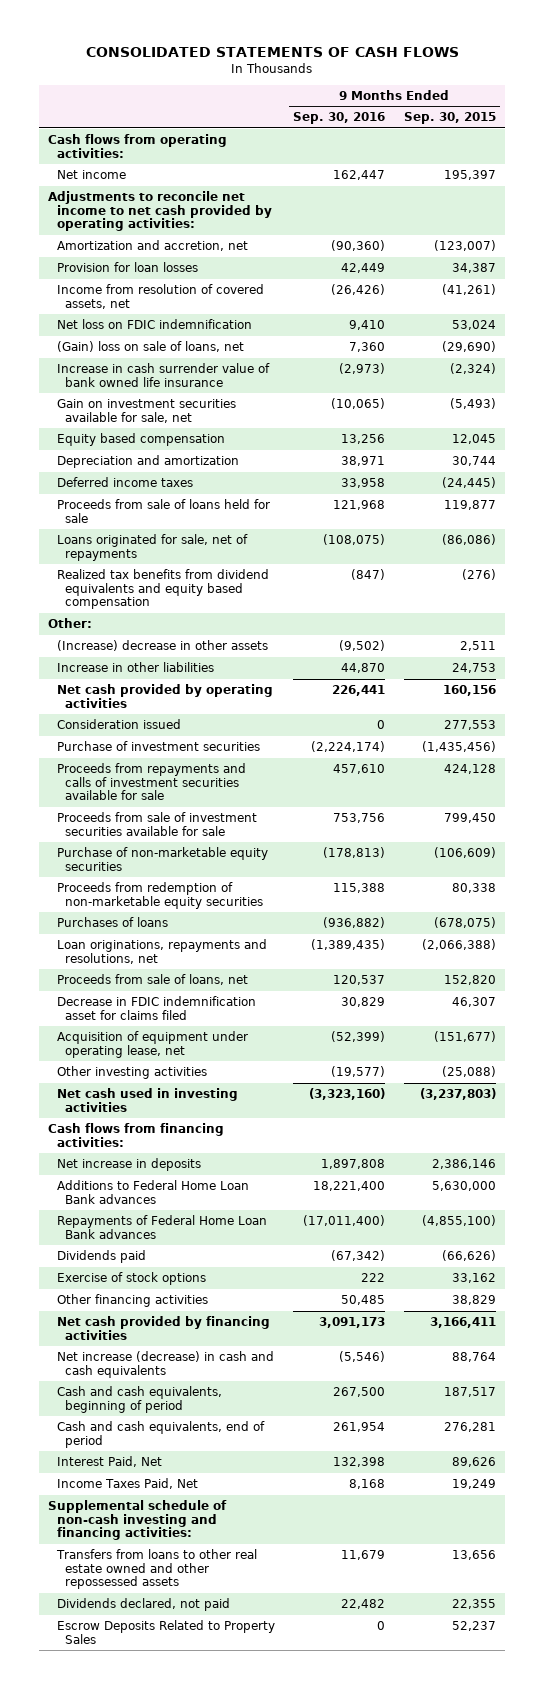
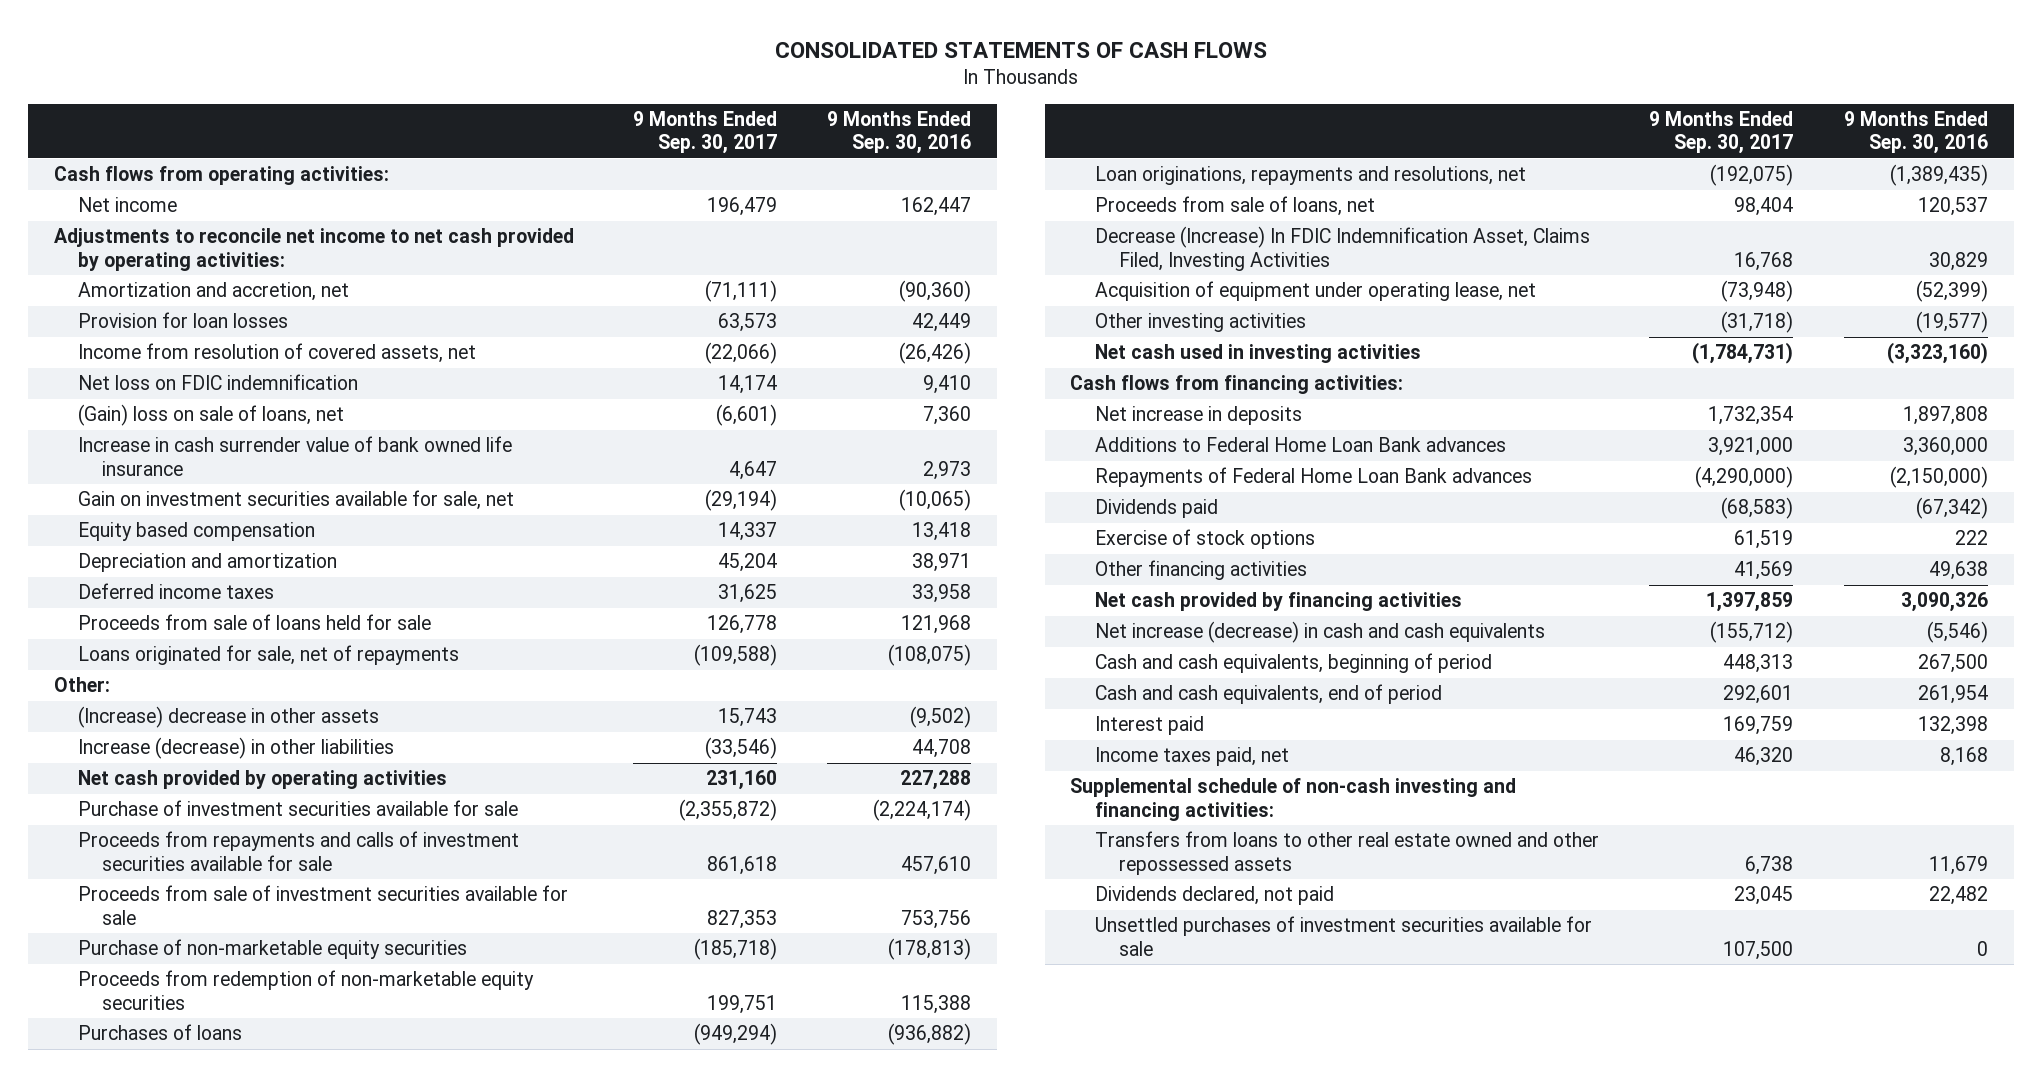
- | 9 Months Ended Sep. 30, 2016 | 9 Months Ended Sep. 30, 2015
+ | 9 Months Ended Sep. 30, 2017 | 9 Months Ended Sep. 30, 2016
- Increase in cash surrender value of bank owned life insurance | (2,973) | (2,324)
+ Increase in cash surrender value of bank owned life insurance | 4,647 | 2,973
- Equity based compensation | 13,256 | 12,045
+ Equity based compensation | 14,337 | 13,418
- Realized tax benefits from dividend equivalents and equity based compensation | (847) | (276)
- Increase in other liabilities | 44,870 | 24,753
- Net cash provided by operating activities | 226,441 | 160,156
- Consideration issued | 0 | 277,553
- Purchase of investment securities | (2,224,174) | (1,435,456)
+ Increase (decrease) in other liabilities | (33,546) | 44,708
+ Net cash provided by operating activities | 231,160 | 227,288
+ Purchase of investment securities available for sale | (2,355,872) | (2,224,174)
- Decrease in FDIC indemnification asset for claims filed | 30,829 | 46,307
+ Decrease (Increase) In FDIC Indemnification Asset, Claims Filed, Investing Activities | 16,768 | 30,829
- Additions to Federal Home Loan Bank advances | 18,221,400 | 5,630,000
- Repayments of Federal Home Loan Bank advances | (17,011,400) | (4,855,100)
+ Additions to Federal Home Loan Bank advances | 3,921,000 | 3,360,000
+ Repayments of Federal Home Loan Bank advances | (4,290,000) | (2,150,000)
- Other financing activities | 50,485 | 38,829
- Net cash provided by financing activities | 3,091,173 | 3,166,411
+ Other financing activities | 41,569 | 49,638
+ Net cash provided by financing activities | 1,397,859 | 3,090,326
- Interest Paid, Net | 132,398 | 89,626
- Income Taxes Paid, Net | 8,168 | 19,249
+ Interest paid | 169,759 | 132,398
+ Income taxes paid, net | 46,320 | 8,168
- Escrow Deposits Related to Property Sales | 0 | 52,237
+ Unsettled purchases of investment securities available for sale | 107,500 | 0

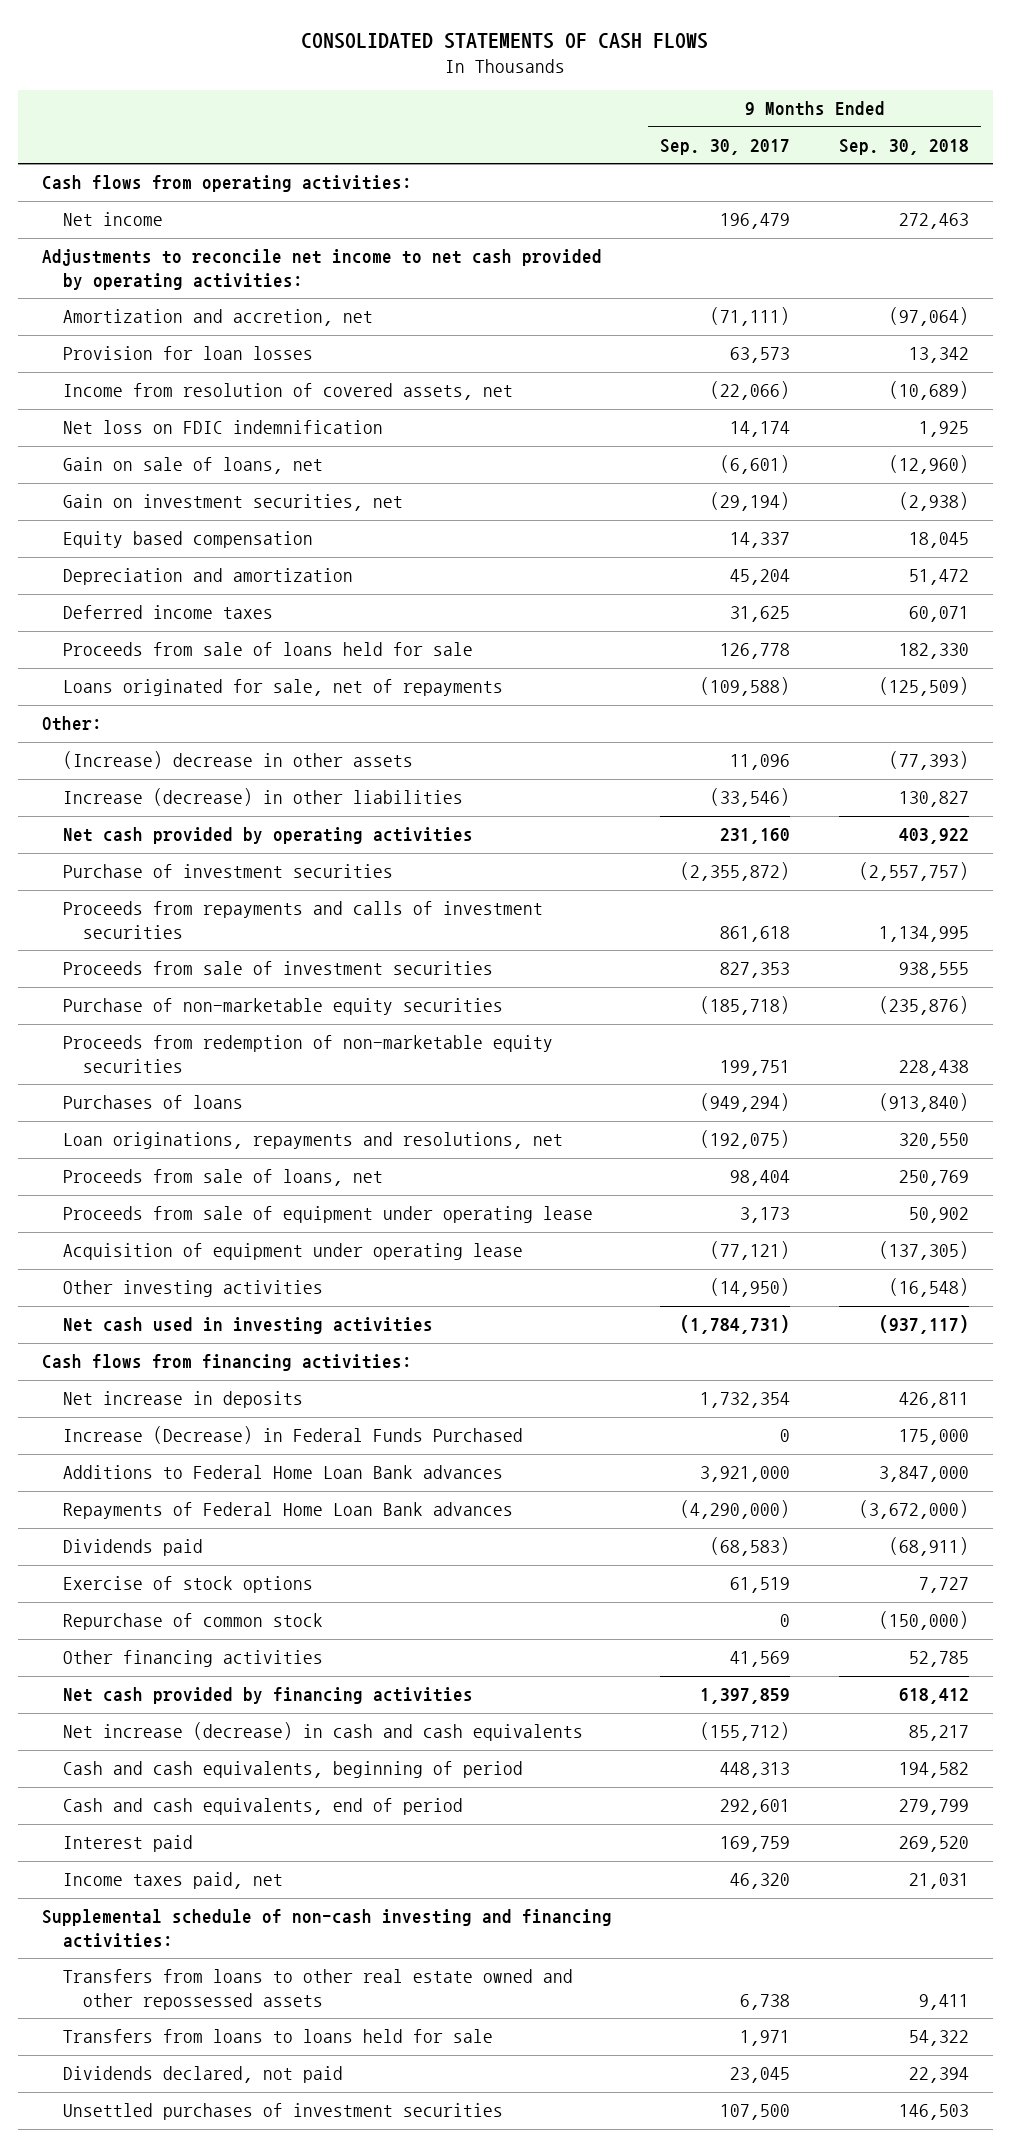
- | 9 Months Ended Sep. 30, 2017 | 9 Months Ended Sep. 30, 2016
+ | 9 Months Ended Sep. 30, 2017 | 9 Months Ended Sep. 30, 2018
- (Gain) loss on sale of loans, net | (6,601) | 7,360
- Increase in cash surrender value of bank owned life insurance | 4,647 | 2,973
- Gain on investment securities available for sale, net | (29,194) | (10,065)
+ Gain on sale of loans, net | (6,601) | (12,960)
+ Gain on investment securities, net | (29,194) | (2,938)
- (Increase) decrease in other assets | 15,743 | (9,502)
+ (Increase) decrease in other assets | 11,096 | (77,393)
- Purchase of investment securities available for sale | (2,355,872) | (2,224,174)
- Proceeds from repayments and calls of investment securities available for sale | 861,618 | 457,610
- Proceeds from sale of investment securities available for sale | 827,353 | 753,756
+ Purchase of investment securities | (2,355,872) | (2,557,757)
+ Proceeds from repayments and calls of investment securities | 861,618 | 1,134,995
+ Proceeds from sale of investment securities | 827,353 | 938,555
- Decrease (Increase) In FDIC Indemnification Asset, Claims Filed, Investing Activities | 16,768 | 30,829
- Acquisition of equipment under operating lease, net | (73,948) | (52,399)
- Other investing activities | (31,718) | (19,577)
+ Proceeds from sale of equipment under operating lease | 3,173 | 50,902
+ Acquisition of equipment under operating lease | (77,121) | (137,305)
+ Other investing activities | (14,950) | (16,548)
+ Increase (Decrease) in Federal Funds Purchased | 0 | 175,000
+ Repurchase of common stock | 0 | (150,000)
+ Transfers from loans to loans held for sale | 1,971 | 54,322
- Unsettled purchases of investment securities available for sale | 107,500 | 0
+ Unsettled purchases of investment securities | 107,500 | 146,503

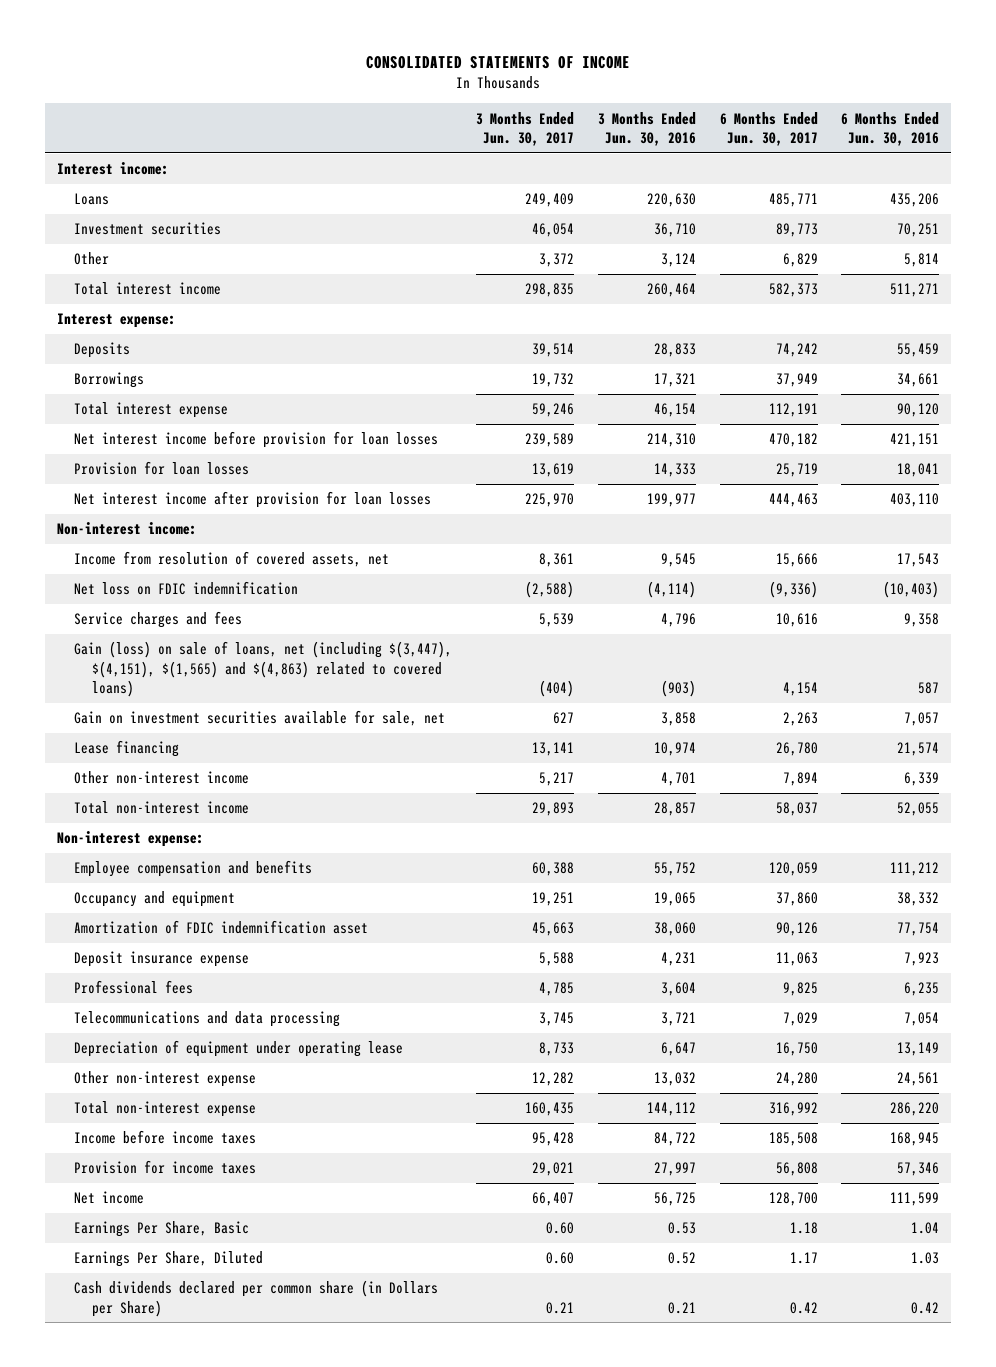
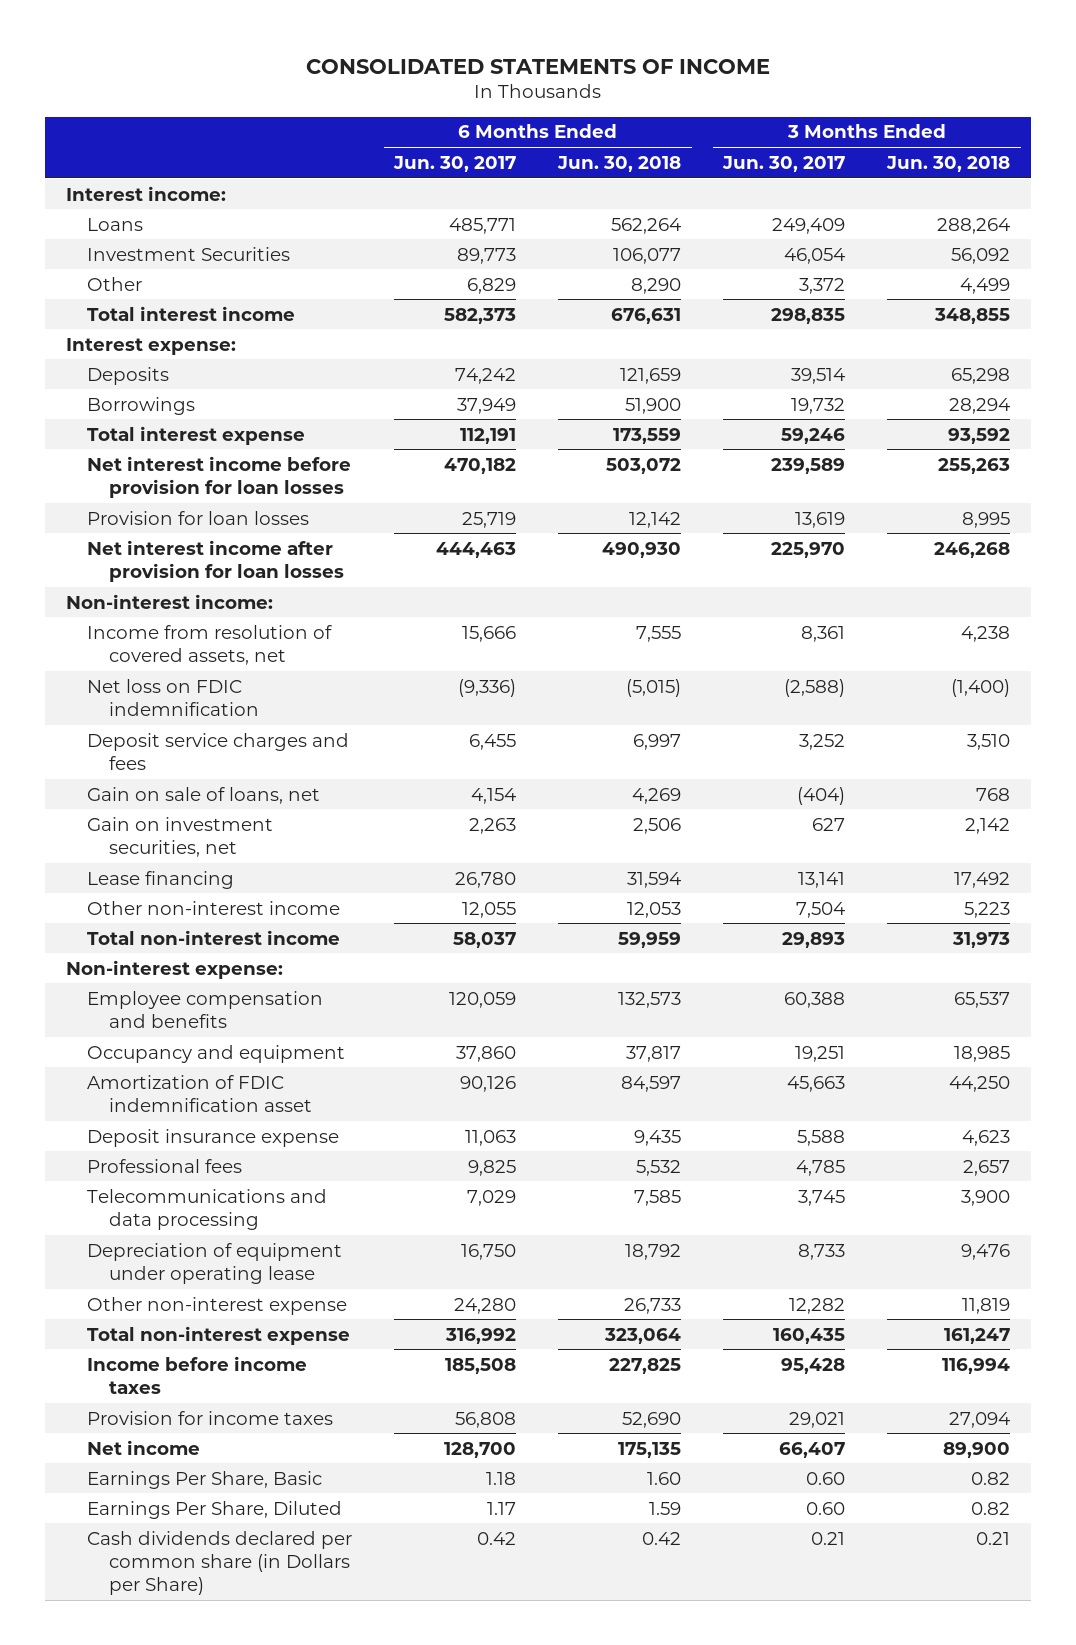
- | 3 Months Ended Jun. 30, 2017 | 3 Months Ended Jun. 30, 2016 | 6 Months Ended Jun. 30, 2017 | 6 Months Ended Jun. 30, 2016
+ | 6 Months Ended Jun. 30, 2017 | 6 Months Ended Jun. 30, 2018 | 3 Months Ended Jun. 30, 2017 | 3 Months Ended Jun. 30, 2018
- Investment securities | 46,054 | 36,710 | 89,773 | 70,251
+ Investment Securities | 89,773 | 106,077 | 46,054 | 56,092
- Service charges and fees | 5,539 | 4,796 | 10,616 | 9,358
- Gain (loss) on sale of loans, net (including $(3,447), $(4,151), $(1,565) and $(4,863) related to covered loans) | (404) | (903) | 4,154 | 587
- Gain on investment securities available for sale, net | 627 | 3,858 | 2,263 | 7,057
+ Deposit service charges and fees | 6,455 | 6,997 | 3,252 | 3,510
+ Gain on sale of loans, net | 4,154 | 4,269 | (404) | 768
+ Gain on investment securities, net | 2,263 | 2,506 | 627 | 2,142
- Other non-interest income | 5,217 | 4,701 | 7,894 | 6,339
+ Other non-interest income | 12,055 | 12,053 | 7,504 | 5,223

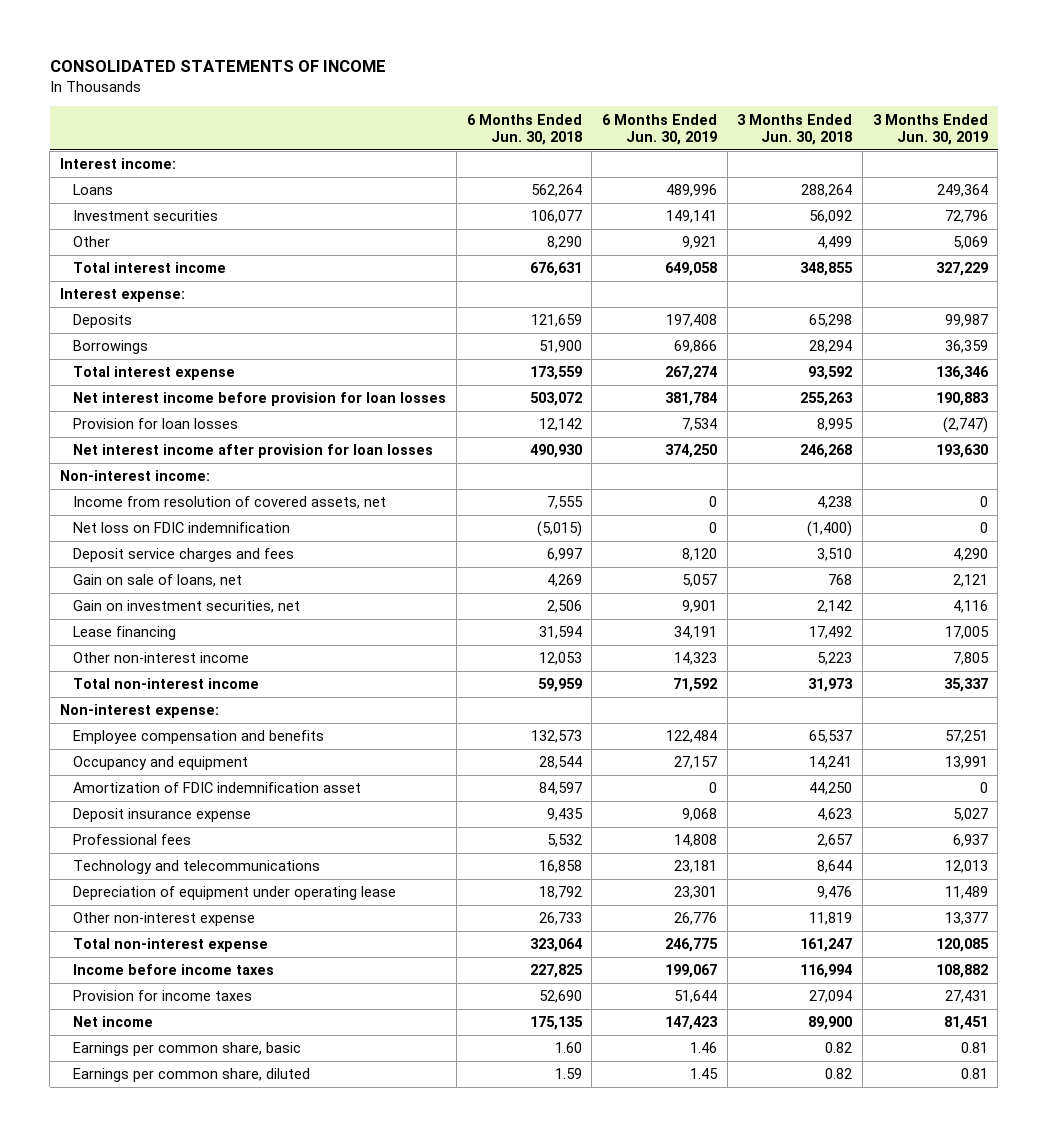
- | 6 Months Ended Jun. 30, 2017 | 6 Months Ended Jun. 30, 2018 | 3 Months Ended Jun. 30, 2017 | 3 Months Ended Jun. 30, 2018
+ | 6 Months Ended Jun. 30, 2018 | 6 Months Ended Jun. 30, 2019 | 3 Months Ended Jun. 30, 2018 | 3 Months Ended Jun. 30, 2019
- Investment Securities | 89,773 | 106,077 | 46,054 | 56,092
+ Investment securities | 106,077 | 149,141 | 56,092 | 72,796
- Occupancy and equipment | 37,860 | 37,817 | 19,251 | 18,985
+ Occupancy and equipment | 28,544 | 27,157 | 14,241 | 13,991
- Telecommunications and data processing | 7,029 | 7,585 | 3,745 | 3,900
+ Technology and telecommunications | 16,858 | 23,181 | 8,644 | 12,013
- Earnings Per Share, Basic | 1.18 | 1.60 | 0.60 | 0.82
- Earnings Per Share, Diluted | 1.17 | 1.59 | 0.60 | 0.82
- Cash dividends declared per common share (in Dollars per Share) | 0.42 | 0.42 | 0.21 | 0.21
+ Earnings per common share, basic | 1.60 | 1.46 | 0.82 | 0.81
+ Earnings per common share, diluted | 1.59 | 1.45 | 0.82 | 0.81

